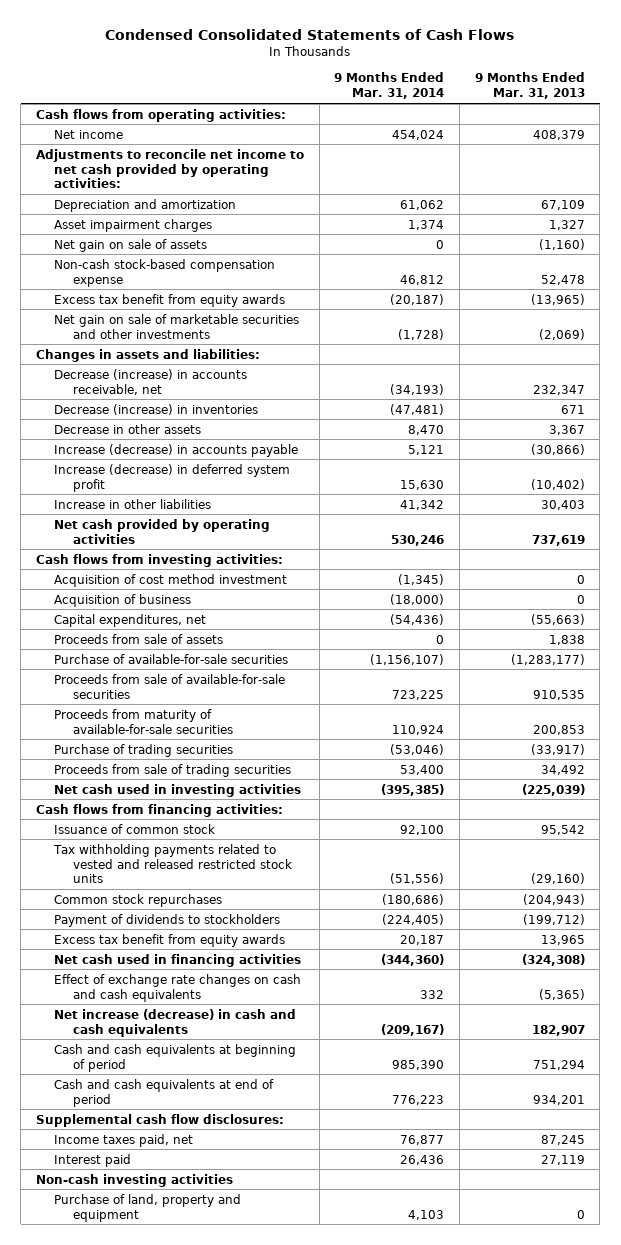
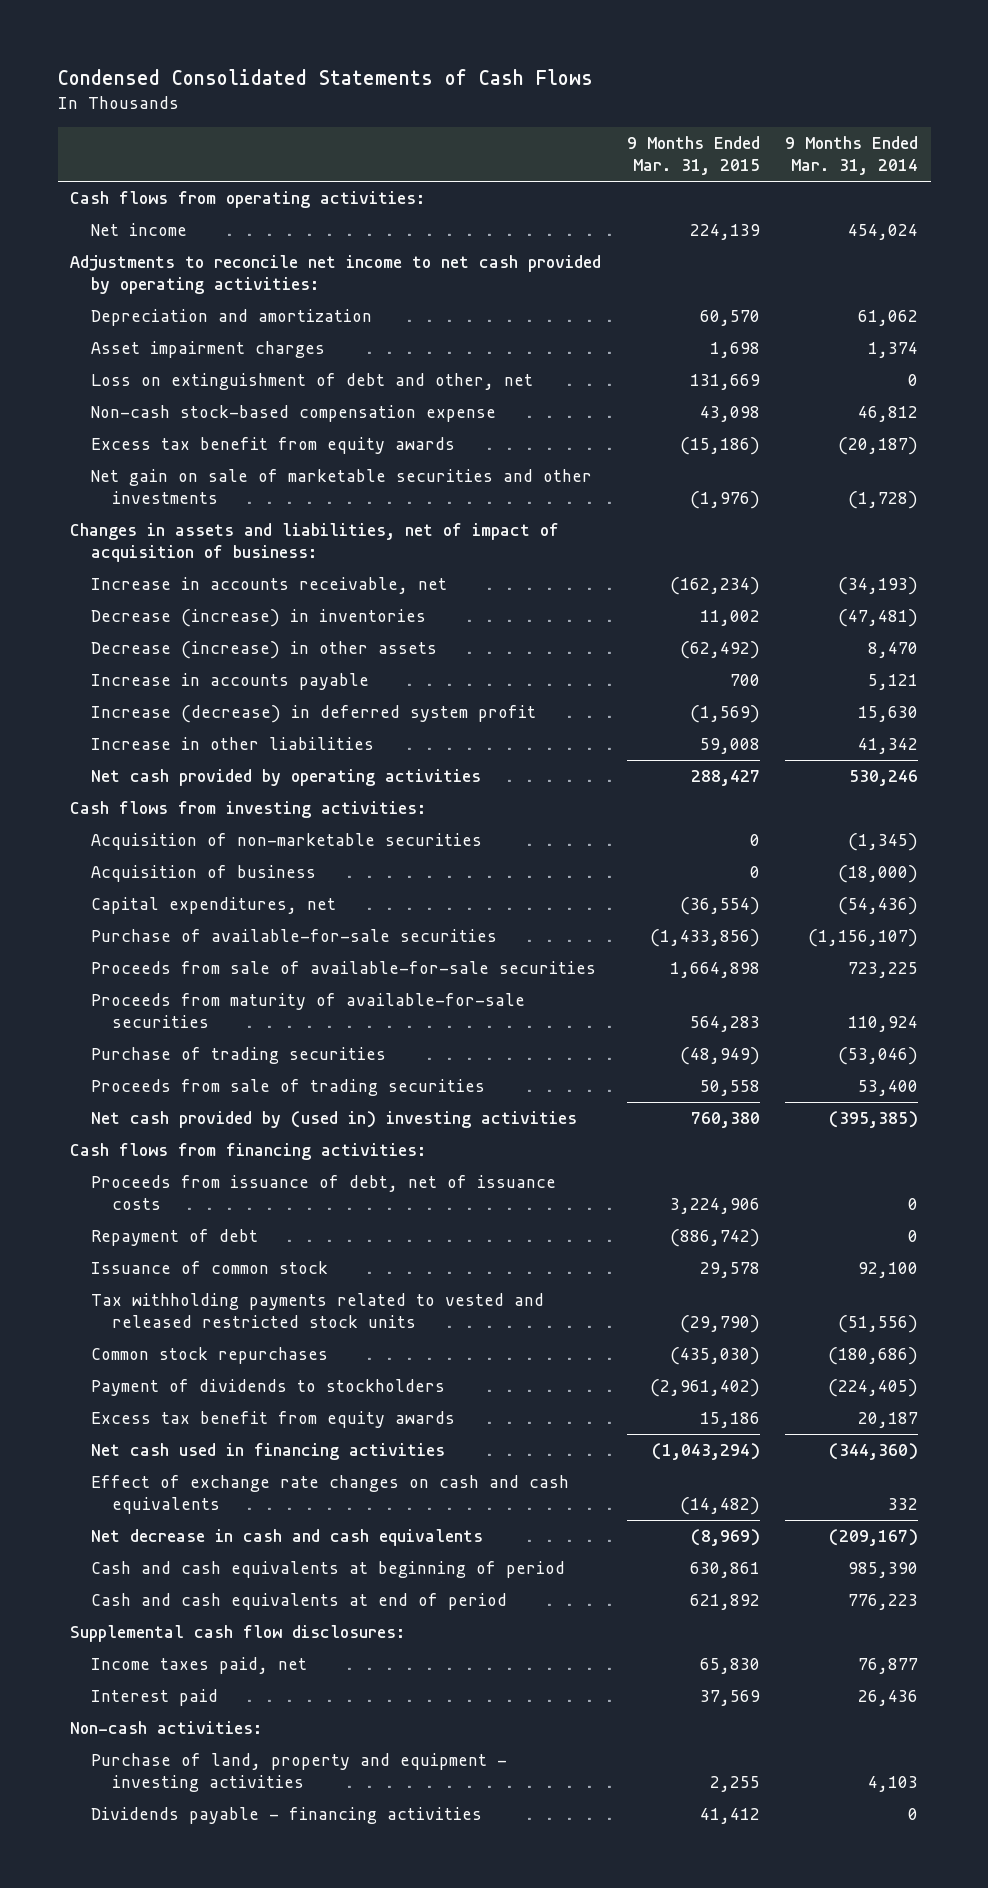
- | 9 Months Ended Mar. 31, 2014 | 9 Months Ended Mar. 31, 2013
+ | 9 Months Ended Mar. 31, 2015 | 9 Months Ended Mar. 31, 2014
- Net gain on sale of assets | 0 | (1,160)
+ Loss on extinguishment of debt and other, net | 131,669 | 0
- Changes in assets and liabilities:
- Decrease (increase) in accounts receivable, net | (34,193) | 232,347
+ Changes in assets and liabilities, net of impact of acquisition of business:
+ Increase in accounts receivable, net | (162,234) | (34,193)
- Decrease in other assets | 8,470 | 3,367
- Increase (decrease) in accounts payable | 5,121 | (30,866)
+ Decrease (increase) in other assets | (62,492) | 8,470
+ Increase in accounts payable | 700 | 5,121
- Acquisition of cost method investment | (1,345) | 0
+ Acquisition of non-marketable securities | 0 | (1,345)
- Proceeds from sale of assets | 0 | 1,838
- Net cash used in investing activities | (395,385) | (225,039)
+ Net cash provided by (used in) investing activities | 760,380 | (395,385)
+ Proceeds from issuance of debt, net of issuance costs | 3,224,906 | 0
+ Repayment of debt | (886,742) | 0
- Net increase (decrease) in cash and cash equivalents | (209,167) | 182,907
+ Net decrease in cash and cash equivalents | (8,969) | (209,167)
- Non-cash investing activities
- Purchase of land, property and equipment | 4,103 | 0
+ Non-cash activities:
+ Purchase of land, property and equipment - investing activities | 2,255 | 4,103
+ Dividends payable - financing activities | 41,412 | 0

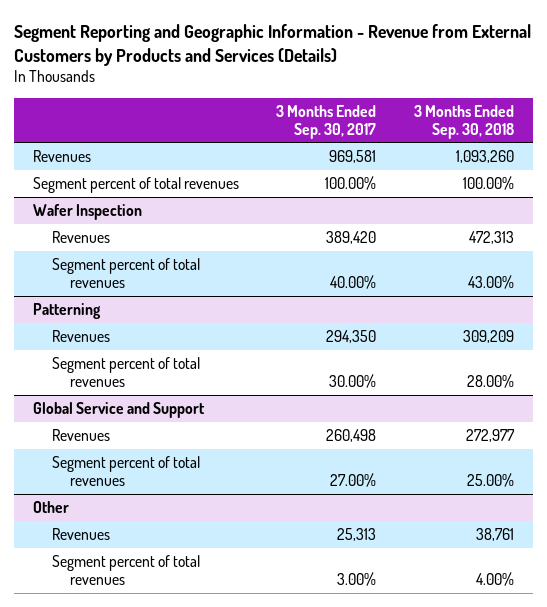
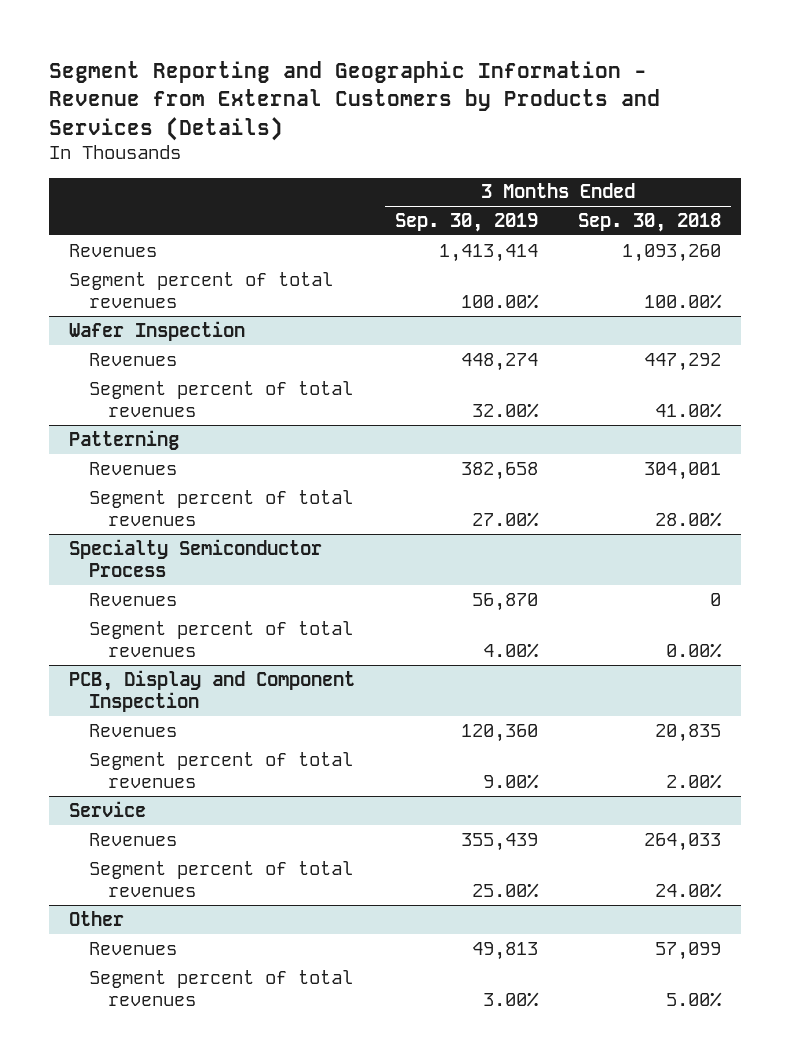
- | 3 Months Ended Sep. 30, 2017 | 3 Months Ended Sep. 30, 2018
+ | 3 Months Ended Sep. 30, 2019 | 3 Months Ended Sep. 30, 2018
@ Wafer Inspection
- Revenues | 389,420 | 472,313
- Segment percent of total revenues | 40.00% | 43.00%
+ Revenues | 448,274 | 447,292
+ Segment percent of total revenues | 32.00% | 41.00%
@ Patterning
- Revenues | 294,350 | 309,209
+ Revenues | 382,658 | 304,001
- Global Service and Support
- Revenues | 260,498 | 272,977
- Segment percent of total revenues | 27.00% | 25.00%
+ Specialty Semiconductor Process
+ Revenues | 56,870 | 0
+ Segment percent of total revenues | 4.00% | 0.00%
+ PCB, Display and Component Inspection
+ Revenues | 120,360 | 20,835
+ Segment percent of total revenues | 9.00% | 2.00%
+ Service
+ Revenues | 355,439 | 264,033
+ Segment percent of total revenues | 25.00% | 24.00%
@ Other
- Revenues | 25,313 | 38,761
- Segment percent of total revenues | 3.00% | 4.00%
+ Revenues | 49,813 | 57,099
+ Segment percent of total revenues | 3.00% | 5.00%

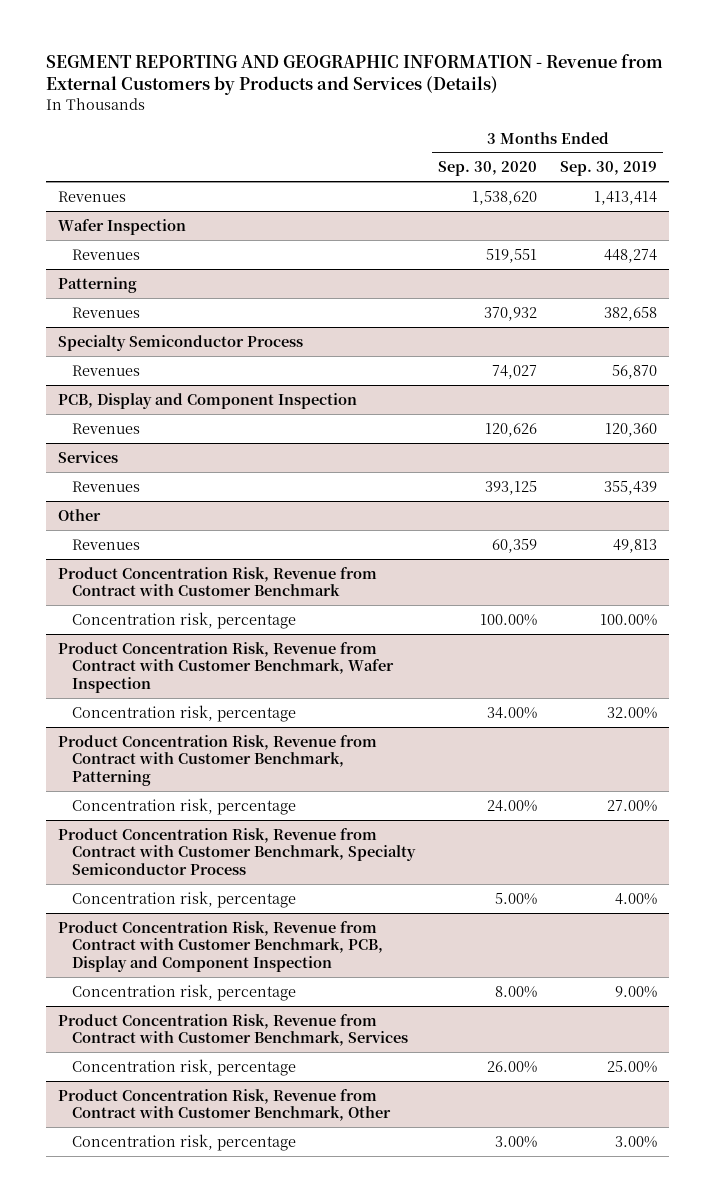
- Segment Reporting and Geographic Information - Revenue from External Customers by Products and Services (Details)
+ SEGMENT REPORTING AND GEOGRAPHIC INFORMATION - Revenue from External Customers by Products and Services (Details)
- | 3 Months Ended Sep. 30, 2019 | 3 Months Ended Sep. 30, 2018
+ | 3 Months Ended Sep. 30, 2020 | 3 Months Ended Sep. 30, 2019
- Segment percent of total revenues | 100.00% | 100.00%
@ Wafer Inspection
- Segment percent of total revenues | 32.00% | 41.00%
@ Patterning
- Segment percent of total revenues | 27.00% | 28.00%
@ Specialty Semiconductor Process
- Segment percent of total revenues | 4.00% | 0.00%
@ PCB, Display and Component Inspection
- Segment percent of total revenues | 9.00% | 2.00%
- Service
+ Services
- Segment percent of total revenues | 25.00% | 24.00%
@ Other
- Segment percent of total revenues | 3.00% | 5.00%
+ Product Concentration Risk, Revenue from Contract with Customer Benchmark
+ Concentration risk, percentage | 100.00% | 100.00%
+ Product Concentration Risk, Revenue from Contract with Customer Benchmark, Wafer Inspection
+ Concentration risk, percentage | 34.00% | 32.00%
+ Product Concentration Risk, Revenue from Contract with Customer Benchmark, Patterning
+ Concentration risk, percentage | 24.00% | 27.00%
+ Product Concentration Risk, Revenue from Contract with Customer Benchmark, Specialty Semiconductor Process
+ Concentration risk, percentage | 5.00% | 4.00%
+ Product Concentration Risk, Revenue from Contract with Customer Benchmark, PCB, Display and Component Inspection
+ Concentration risk, percentage | 8.00% | 9.00%
+ Product Concentration Risk, Revenue from Contract with Customer Benchmark, Services
+ Concentration risk, percentage | 26.00% | 25.00%
+ Product Concentration Risk, Revenue from Contract with Customer Benchmark, Other
+ Concentration risk, percentage | 3.00% | 3.00%

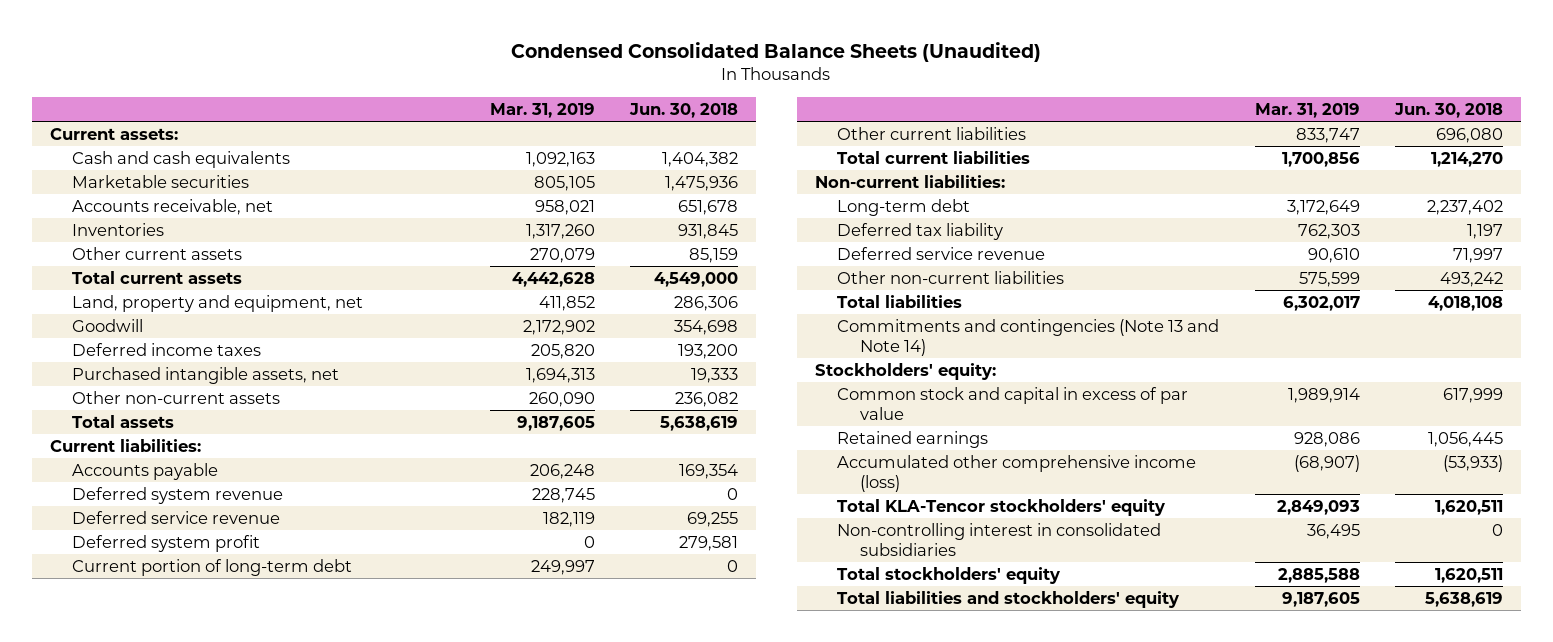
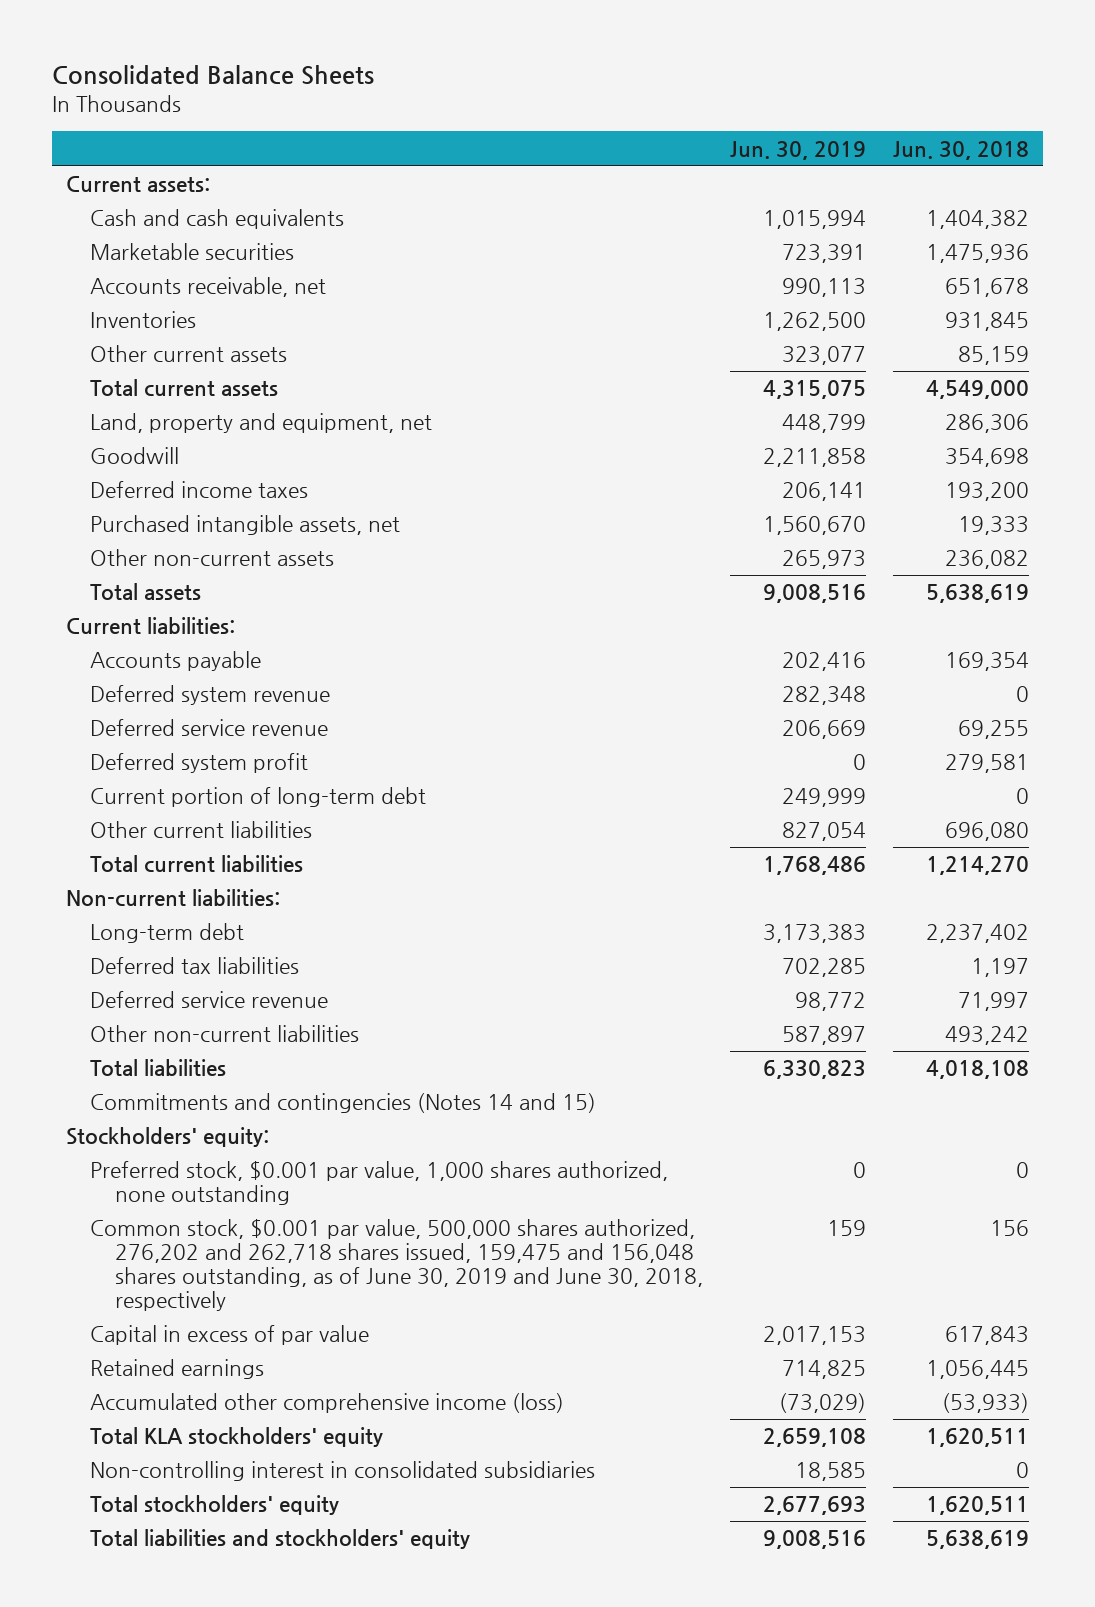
- Condensed Consolidated Balance Sheets (Unaudited)
+ Consolidated Balance Sheets
- | Mar. 31, 2019 | Jun. 30, 2018
+ | Jun. 30, 2019 | Jun. 30, 2018
- Deferred tax liability | 762,303 | 1,197
+ Deferred tax liabilities | 702,285 | 1,197
- Commitments and contingencies (Note 13 and Note 14)
+ Commitments and contingencies (Notes 14 and 15)
- Common stock and capital in excess of par value | 1,989,914 | 617,999
+ Preferred stock, $0.001 par value, 1,000 shares authorized, none outstanding | 0 | 0
+ Common stock, $0.001 par value, 500,000 shares authorized, 276,202 and 262,718 shares issued, 159,475 and 156,048 shares outstanding, as of June 30, 2019 and June 30, 2018, respectively | 159 | 156
+ Capital in excess of par value | 2,017,153 | 617,843
- Total KLA-Tencor stockholders' equity | 2,849,093 | 1,620,511
+ Total KLA stockholders' equity | 2,659,108 | 1,620,511

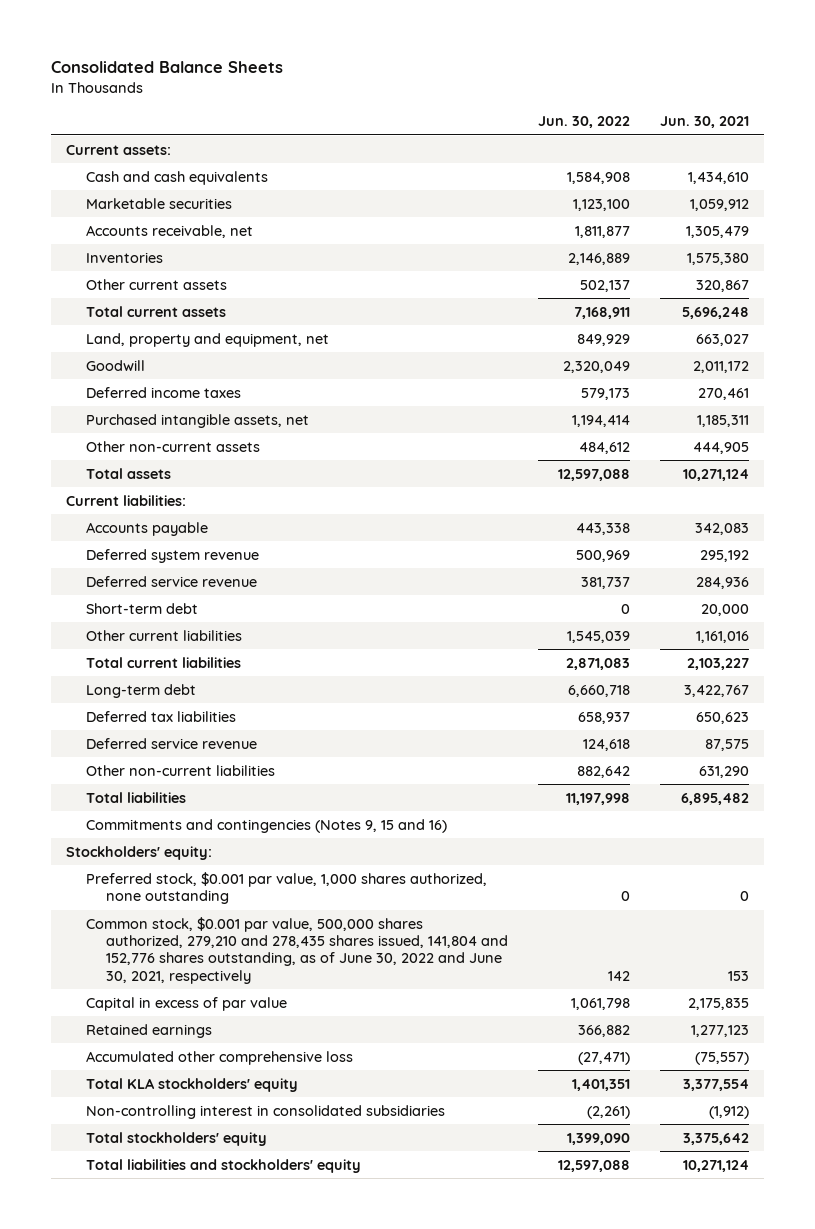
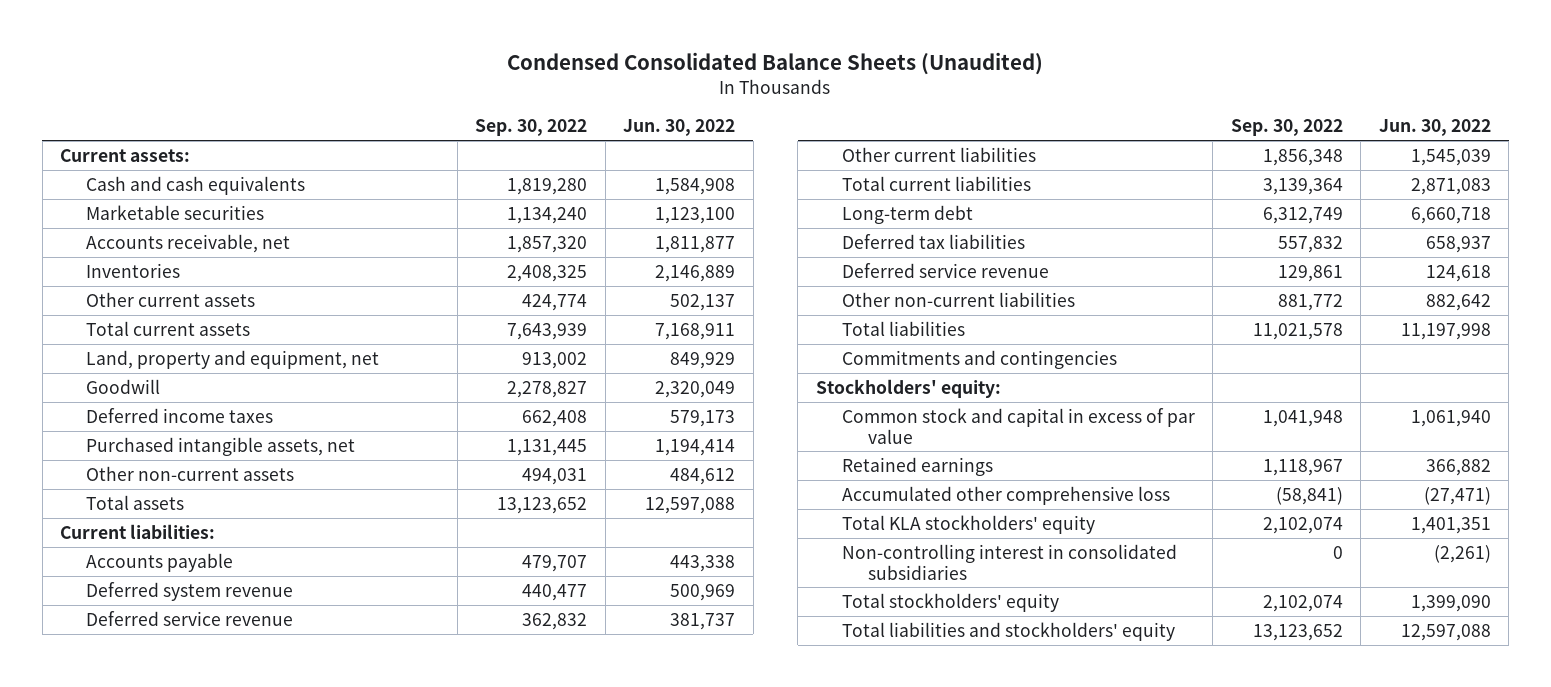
- Consolidated Balance Sheets
+ Condensed Consolidated Balance Sheets (Unaudited)
- | Jun. 30, 2022 | Jun. 30, 2021
+ | Sep. 30, 2022 | Jun. 30, 2022
- Short-term debt | 0 | 20,000
- Commitments and contingencies (Notes 9, 15 and 16)
+ Commitments and contingencies
- Preferred stock, $0.001 par value, 1,000 shares authorized, none outstanding | 0 | 0
- Common stock, $0.001 par value, 500,000 shares authorized, 279,210 and 278,435 shares issued, 141,804 and 152,776 shares outstanding, as of June 30, 2022 and June 30, 2021, respectively | 142 | 153
- Capital in excess of par value | 1,061,798 | 2,175,835
+ Common stock and capital in excess of par value | 1,041,948 | 1,061,940

